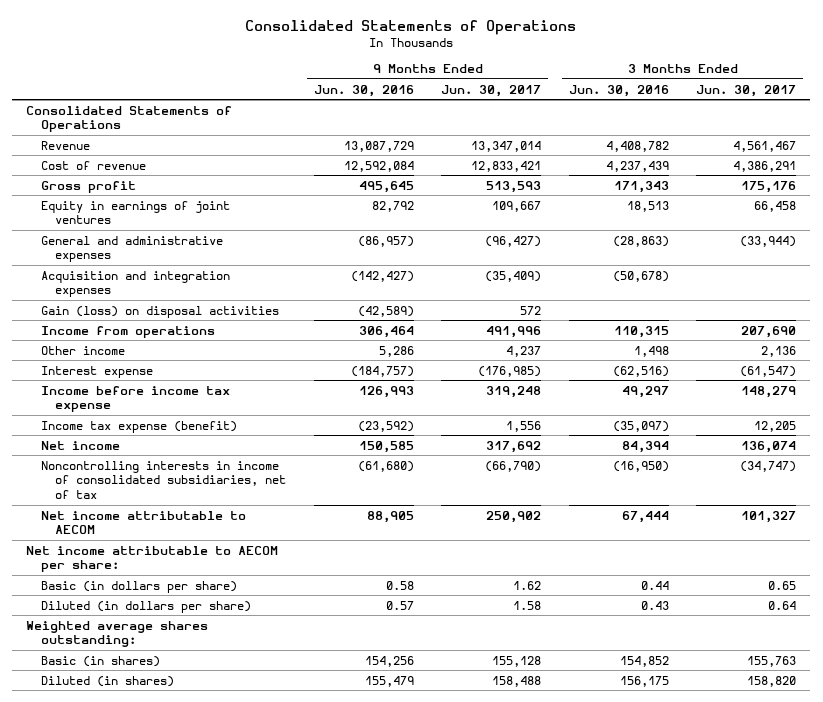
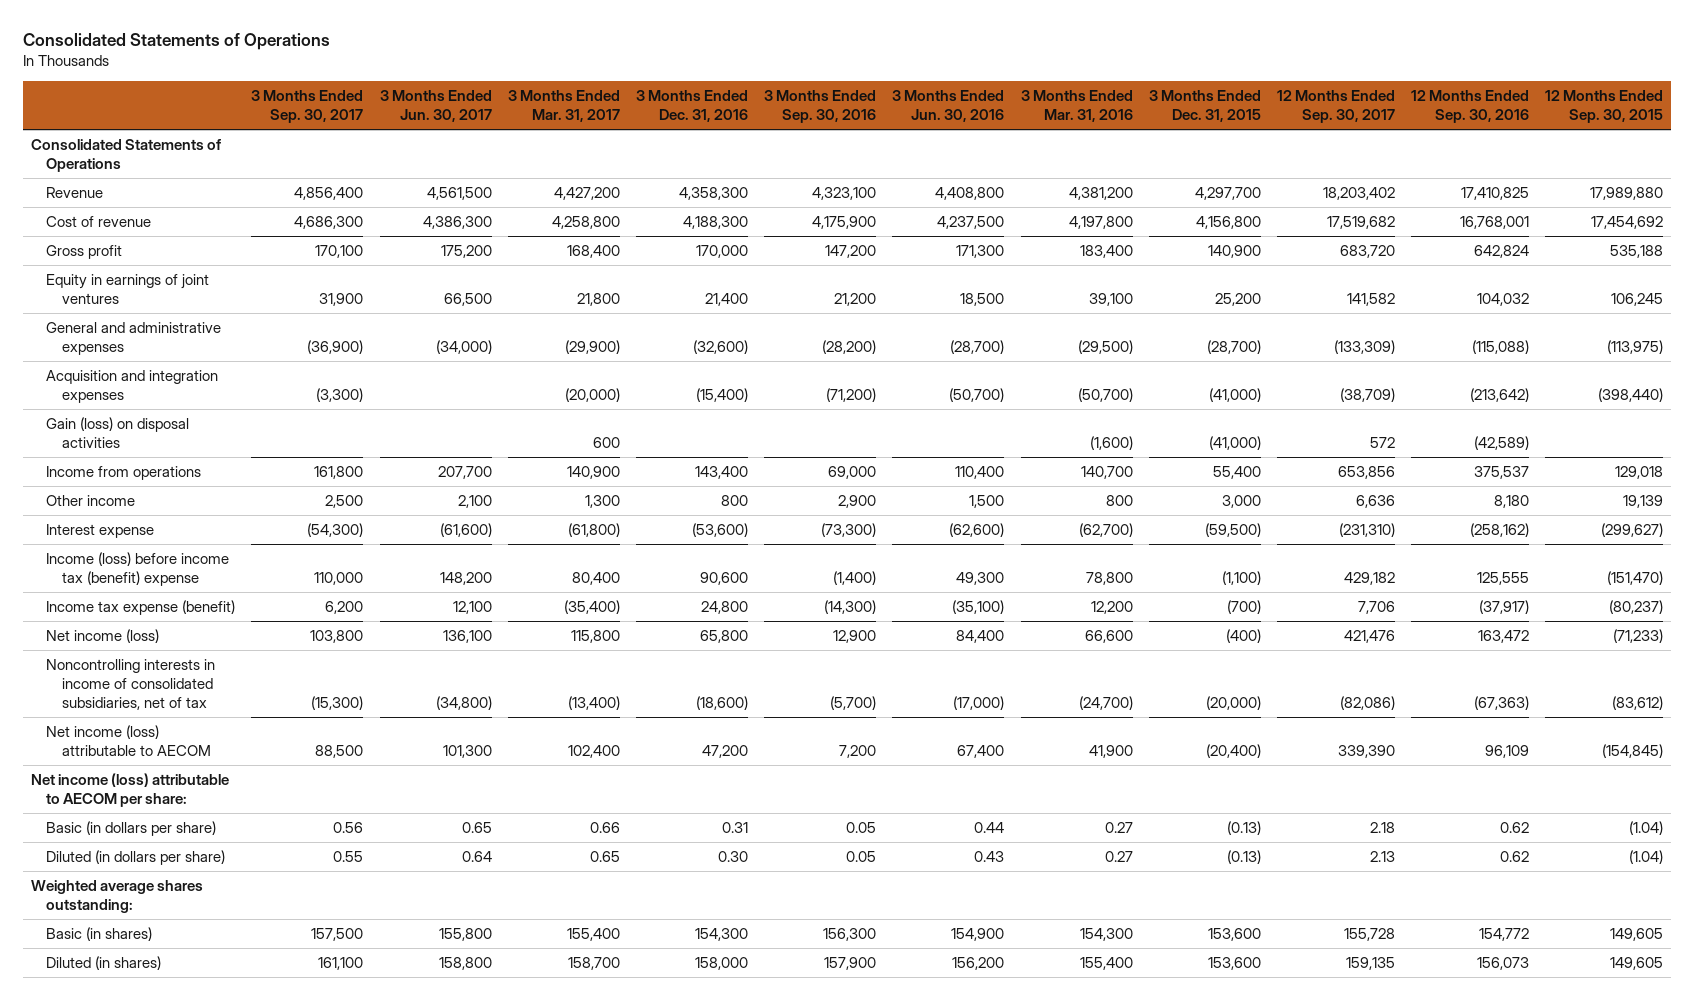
- | 9 Months Ended Jun. 30, 2016 | 9 Months Ended Jun. 30, 2017 | 3 Months Ended Jun. 30, 2016 | 3 Months Ended Jun. 30, 2017
+ | 3 Months Ended Sep. 30, 2017 | 3 Months Ended Jun. 30, 2017 | 3 Months Ended Mar. 31, 2017 | 3 Months Ended Dec. 31, 2016 | 3 Months Ended Sep. 30, 2016 | 3 Months Ended Jun. 30, 2016 | 3 Months Ended Mar. 31, 2016 | 3 Months Ended Dec. 31, 2015 | 12 Months Ended Sep. 30, 2017 | 12 Months Ended Sep. 30, 2016 | 12 Months Ended Sep. 30, 2015
- Revenue | 13,087,729 | 13,347,014 | 4,408,782 | 4,561,467
- Cost of revenue | 12,592,084 | 12,833,421 | 4,237,439 | 4,386,291
- Gross profit | 495,645 | 513,593 | 171,343 | 175,176
- Equity in earnings of joint ventures | 82,792 | 109,667 | 18,513 | 66,458
- General and administrative expenses | (86,957) | (96,427) | (28,863) | (33,944)
- Acquisition and integration expenses | (142,427) | (35,409) | (50,678) |
+ Revenue | 4,856,400 | 4,561,500 | 4,427,200 | 4,358,300 | 4,323,100 | 4,408,800 | 4,381,200 | 4,297,700 | 18,203,402 | 17,410,825 | 17,989,880
+ Cost of revenue | 4,686,300 | 4,386,300 | 4,258,800 | 4,188,300 | 4,175,900 | 4,237,500 | 4,197,800 | 4,156,800 | 17,519,682 | 16,768,001 | 17,454,692
+ Gross profit | 170,100 | 175,200 | 168,400 | 170,000 | 147,200 | 171,300 | 183,400 | 140,900 | 683,720 | 642,824 | 535,188
+ Equity in earnings of joint ventures | 31,900 | 66,500 | 21,800 | 21,400 | 21,200 | 18,500 | 39,100 | 25,200 | 141,582 | 104,032 | 106,245
+ General and administrative expenses | (36,900) | (34,000) | (29,900) | (32,600) | (28,200) | (28,700) | (29,500) | (28,700) | (133,309) | (115,088) | (113,975)
+ Acquisition and integration expenses | (3,300) | | (20,000) | (15,400) | (71,200) | (50,700) | (50,700) | (41,000) | (38,709) | (213,642) | (398,440)
- Income from operations | 306,464 | 491,996 | 110,315 | 207,690
- Other income | 5,286 | 4,237 | 1,498 | 2,136
- Interest expense | (184,757) | (176,985) | (62,516) | (61,547)
- Income before income tax expense | 126,993 | 319,248 | 49,297 | 148,279
- Income tax expense (benefit) | (23,592) | 1,556 | (35,097) | 12,205
- Net income | 150,585 | 317,692 | 84,394 | 136,074
- Noncontrolling interests in income of consolidated subsidiaries, net of tax | (61,680) | (66,790) | (16,950) | (34,747)
- Net income attributable to AECOM | 88,905 | 250,902 | 67,444 | 101,327
- Net income attributable to AECOM per share:
+ Income from operations | 161,800 | 207,700 | 140,900 | 143,400 | 69,000 | 110,400 | 140,700 | 55,400 | 653,856 | 375,537 | 129,018
+ Other income | 2,500 | 2,100 | 1,300 | 800 | 2,900 | 1,500 | 800 | 3,000 | 6,636 | 8,180 | 19,139
+ Interest expense | (54,300) | (61,600) | (61,800) | (53,600) | (73,300) | (62,600) | (62,700) | (59,500) | (231,310) | (258,162) | (299,627)
+ Income (loss) before income tax (benefit) expense | 110,000 | 148,200 | 80,400 | 90,600 | (1,400) | 49,300 | 78,800 | (1,100) | 429,182 | 125,555 | (151,470)
+ Income tax expense (benefit) | 6,200 | 12,100 | (35,400) | 24,800 | (14,300) | (35,100) | 12,200 | (700) | 7,706 | (37,917) | (80,237)
+ Net income (loss) | 103,800 | 136,100 | 115,800 | 65,800 | 12,900 | 84,400 | 66,600 | (400) | 421,476 | 163,472 | (71,233)
+ Noncontrolling interests in income of consolidated subsidiaries, net of tax | (15,300) | (34,800) | (13,400) | (18,600) | (5,700) | (17,000) | (24,700) | (20,000) | (82,086) | (67,363) | (83,612)
+ Net income (loss) attributable to AECOM | 88,500 | 101,300 | 102,400 | 47,200 | 7,200 | 67,400 | 41,900 | (20,400) | 339,390 | 96,109 | (154,845)
+ Net income (loss) attributable to AECOM per share:
- Basic (in shares) | 154,256 | 155,128 | 154,852 | 155,763
- Diluted (in shares) | 155,479 | 158,488 | 156,175 | 158,820
+ Basic (in shares) | 157,500 | 155,800 | 155,400 | 154,300 | 156,300 | 154,900 | 154,300 | 153,600 | 155,728 | 154,772 | 149,605
+ Diluted (in shares) | 161,100 | 158,800 | 158,700 | 158,000 | 157,900 | 156,200 | 155,400 | 153,600 | 159,135 | 156,073 | 149,605

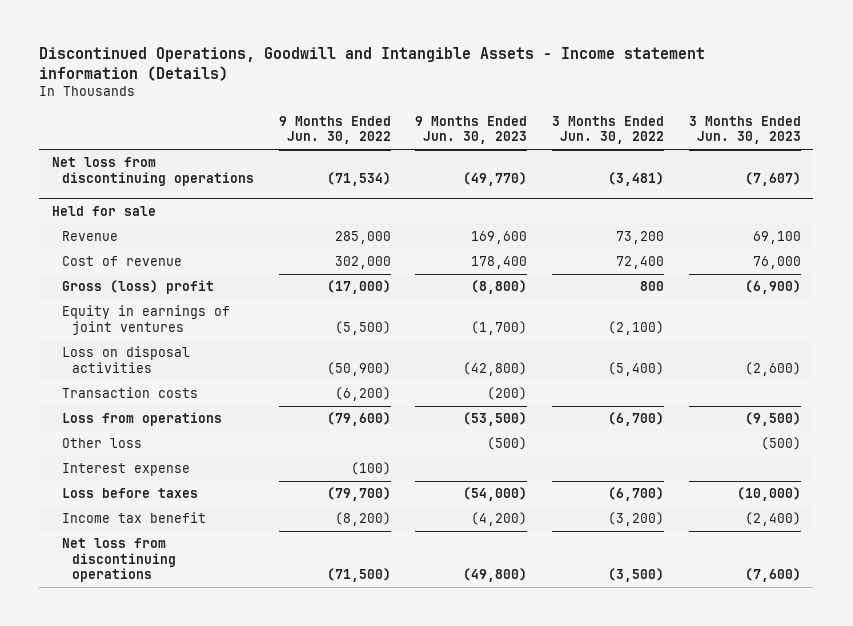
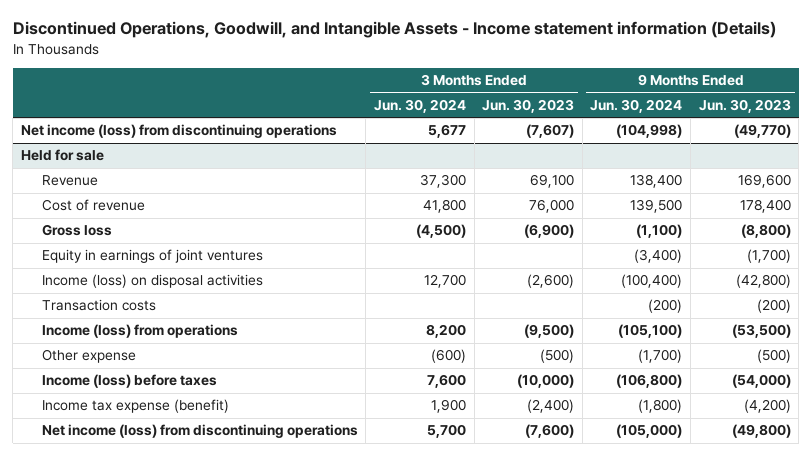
- Discontinued Operations, Goodwill and Intangible Assets - Income statement information (Details)
+ Discontinued Operations, Goodwill, and Intangible Assets - Income statement information (Details)
- | 9 Months Ended Jun. 30, 2022 | 9 Months Ended Jun. 30, 2023 | 3 Months Ended Jun. 30, 2022 | 3 Months Ended Jun. 30, 2023
+ | 3 Months Ended Jun. 30, 2024 | 3 Months Ended Jun. 30, 2023 | 9 Months Ended Jun. 30, 2024 | 9 Months Ended Jun. 30, 2023
- Net loss from discontinuing operations | (71,534) | (49,770) | (3,481) | (7,607)
+ Net income (loss) from discontinuing operations | 5,677 | (7,607) | (104,998) | (49,770)
@ Held for sale
- Gross (loss) profit | (17,000) | (8,800) | 800 | (6,900)
+ Gross loss | (4,500) | (6,900) | (1,100) | (8,800)
- Loss on disposal activities | (50,900) | (42,800) | (5,400) | (2,600)
+ Income (loss) on disposal activities | 12,700 | (2,600) | (100,400) | (42,800)
- Loss from operations | (79,600) | (53,500) | (6,700) | (9,500)
- Other loss | | (500) | | (500)
- Interest expense | (100) | | |
- Loss before taxes | (79,700) | (54,000) | (6,700) | (10,000)
- Income tax benefit | (8,200) | (4,200) | (3,200) | (2,400)
- Net loss from discontinuing operations | (71,500) | (49,800) | (3,500) | (7,600)
+ Income (loss) from operations | 8,200 | (9,500) | (105,100) | (53,500)
+ Other expense | (600) | (500) | (1,700) | (500)
+ Income (loss) before taxes | 7,600 | (10,000) | (106,800) | (54,000)
+ Income tax expense (benefit) | 1,900 | (2,400) | (1,800) | (4,200)
+ Net income (loss) from discontinuing operations | 5,700 | (7,600) | (105,000) | (49,800)

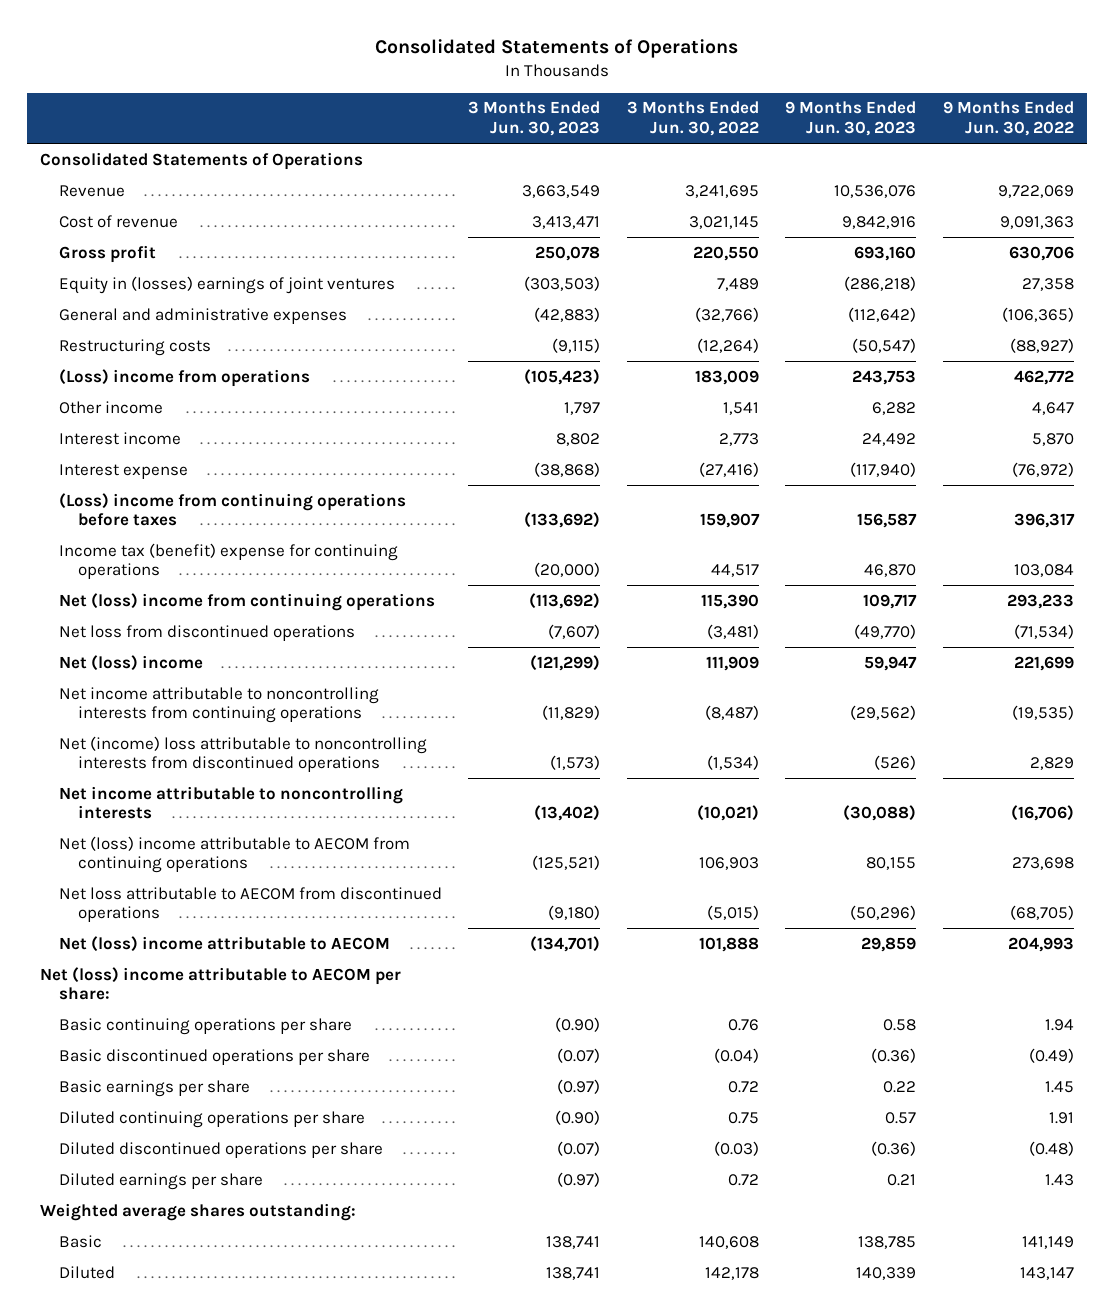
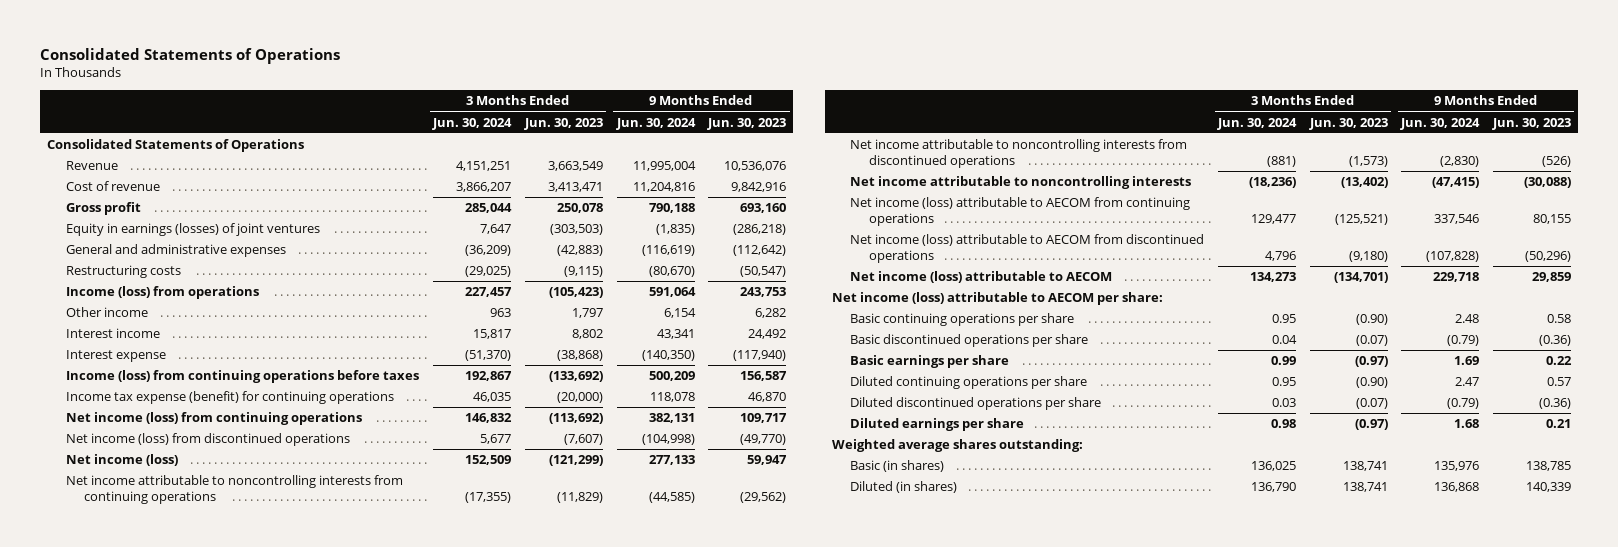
- | 3 Months Ended Jun. 30, 2023 | 3 Months Ended Jun. 30, 2022 | 9 Months Ended Jun. 30, 2023 | 9 Months Ended Jun. 30, 2022
+ | 3 Months Ended Jun. 30, 2024 | 3 Months Ended Jun. 30, 2023 | 9 Months Ended Jun. 30, 2024 | 9 Months Ended Jun. 30, 2023
- Equity in (losses) earnings of joint ventures | (303,503) | 7,489 | (286,218) | 27,358
+ Equity in earnings (losses) of joint ventures | 7,647 | (303,503) | (1,835) | (286,218)
- (Loss) income from operations | (105,423) | 183,009 | 243,753 | 462,772
+ Income (loss) from operations | 227,457 | (105,423) | 591,064 | 243,753
- (Loss) income from continuing operations before taxes | (133,692) | 159,907 | 156,587 | 396,317
- Income tax (benefit) expense for continuing operations | (20,000) | 44,517 | 46,870 | 103,084
- Net (loss) income from continuing operations | (113,692) | 115,390 | 109,717 | 293,233
- Net loss from discontinued operations | (7,607) | (3,481) | (49,770) | (71,534)
- Net (loss) income | (121,299) | 111,909 | 59,947 | 221,699
+ Income (loss) from continuing operations before taxes | 192,867 | (133,692) | 500,209 | 156,587
+ Income tax expense (benefit) for continuing operations | 46,035 | (20,000) | 118,078 | 46,870
+ Net income (loss) from continuing operations | 146,832 | (113,692) | 382,131 | 109,717
+ Net income (loss) from discontinued operations | 5,677 | (7,607) | (104,998) | (49,770)
+ Net income (loss) | 152,509 | (121,299) | 277,133 | 59,947
- Net (income) loss attributable to noncontrolling interests from discontinued operations | (1,573) | (1,534) | (526) | 2,829
+ Net income attributable to noncontrolling interests from discontinued operations | (881) | (1,573) | (2,830) | (526)
- Net (loss) income attributable to AECOM from continuing operations | (125,521) | 106,903 | 80,155 | 273,698
- Net loss attributable to AECOM from discontinued operations | (9,180) | (5,015) | (50,296) | (68,705)
- Net (loss) income attributable to AECOM | (134,701) | 101,888 | 29,859 | 204,993
- Net (loss) income attributable to AECOM per share:
+ Net income (loss) attributable to AECOM from continuing operations | 129,477 | (125,521) | 337,546 | 80,155
+ Net income (loss) attributable to AECOM from discontinued operations | 4,796 | (9,180) | (107,828) | (50,296)
+ Net income (loss) attributable to AECOM | 134,273 | (134,701) | 229,718 | 29,859
+ Net income (loss) attributable to AECOM per share:
- Basic | 138,741 | 140,608 | 138,785 | 141,149
- Diluted | 138,741 | 142,178 | 140,339 | 143,147
+ Basic (in shares) | 136,025 | 138,741 | 135,976 | 138,785
+ Diluted (in shares) | 136,790 | 138,741 | 136,868 | 140,339

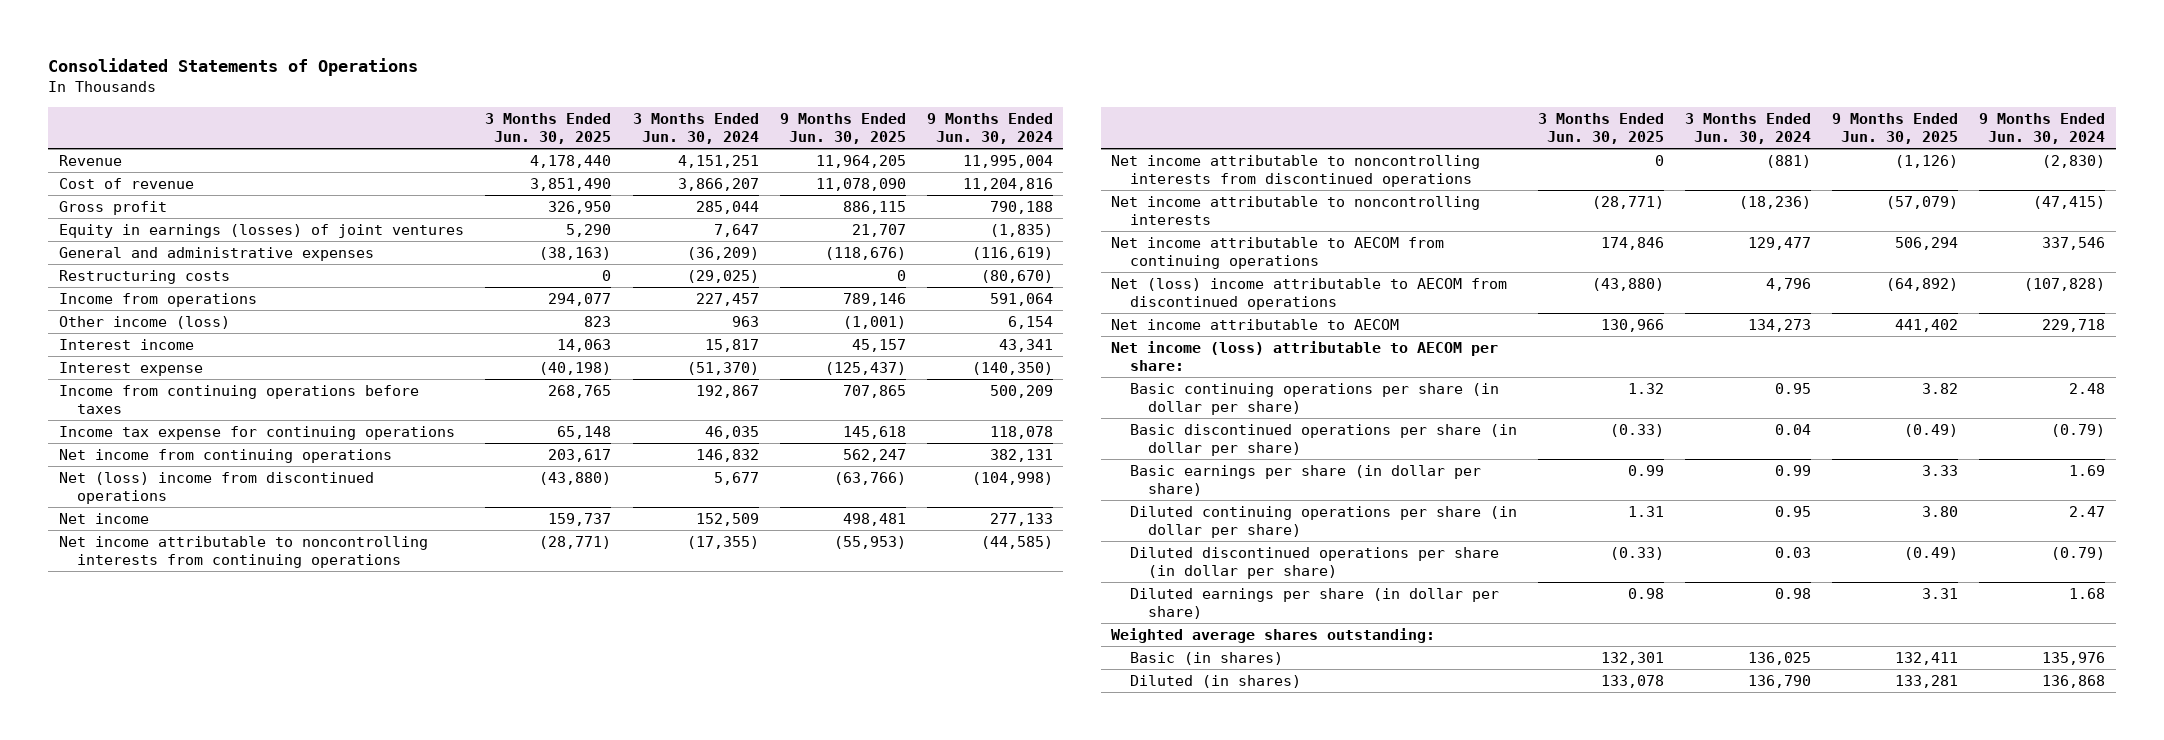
- | 3 Months Ended Jun. 30, 2024 | 3 Months Ended Jun. 30, 2023 | 9 Months Ended Jun. 30, 2024 | 9 Months Ended Jun. 30, 2023
+ | 3 Months Ended Jun. 30, 2025 | 3 Months Ended Jun. 30, 2024 | 9 Months Ended Jun. 30, 2025 | 9 Months Ended Jun. 30, 2024
- Consolidated Statements of Operations
- Income (loss) from operations | 227,457 | (105,423) | 591,064 | 243,753
- Other income | 963 | 1,797 | 6,154 | 6,282
+ Income from operations | 294,077 | 227,457 | 789,146 | 591,064
+ Other income (loss) | 823 | 963 | (1,001) | 6,154
- Income (loss) from continuing operations before taxes | 192,867 | (133,692) | 500,209 | 156,587
- Income tax expense (benefit) for continuing operations | 46,035 | (20,000) | 118,078 | 46,870
- Net income (loss) from continuing operations | 146,832 | (113,692) | 382,131 | 109,717
- Net income (loss) from discontinued operations | 5,677 | (7,607) | (104,998) | (49,770)
- Net income (loss) | 152,509 | (121,299) | 277,133 | 59,947
+ Income from continuing operations before taxes | 268,765 | 192,867 | 707,865 | 500,209
+ Income tax expense for continuing operations | 65,148 | 46,035 | 145,618 | 118,078
+ Net income from continuing operations | 203,617 | 146,832 | 562,247 | 382,131
+ Net (loss) income from discontinued operations | (43,880) | 5,677 | (63,766) | (104,998)
+ Net income | 159,737 | 152,509 | 498,481 | 277,133
- Net income (loss) attributable to AECOM from continuing operations | 129,477 | (125,521) | 337,546 | 80,155
- Net income (loss) attributable to AECOM from discontinued operations | 4,796 | (9,180) | (107,828) | (50,296)
- Net income (loss) attributable to AECOM | 134,273 | (134,701) | 229,718 | 29,859
+ Net income attributable to AECOM from continuing operations | 174,846 | 129,477 | 506,294 | 337,546
+ Net (loss) income attributable to AECOM from discontinued operations | (43,880) | 4,796 | (64,892) | (107,828)
+ Net income attributable to AECOM | 130,966 | 134,273 | 441,402 | 229,718
- Basic continuing operations per share | 0.95 | (0.90) | 2.48 | 0.58
- Basic discontinued operations per share | 0.04 | (0.07) | (0.79) | (0.36)
- Basic earnings per share | 0.99 | (0.97) | 1.69 | 0.22
- Diluted continuing operations per share | 0.95 | (0.90) | 2.47 | 0.57
- Diluted discontinued operations per share | 0.03 | (0.07) | (0.79) | (0.36)
- Diluted earnings per share | 0.98 | (0.97) | 1.68 | 0.21
+ Basic continuing operations per share (in dollar per share) | 1.32 | 0.95 | 3.82 | 2.48
+ Basic discontinued operations per share (in dollar per share) | (0.33) | 0.04 | (0.49) | (0.79)
+ Basic earnings per share (in dollar per share) | 0.99 | 0.99 | 3.33 | 1.69
+ Diluted continuing operations per share (in dollar per share) | 1.31 | 0.95 | 3.80 | 2.47
+ Diluted discontinued operations per share (in dollar per share) | (0.33) | 0.03 | (0.49) | (0.79)
+ Diluted earnings per share (in dollar per share) | 0.98 | 0.98 | 3.31 | 1.68

